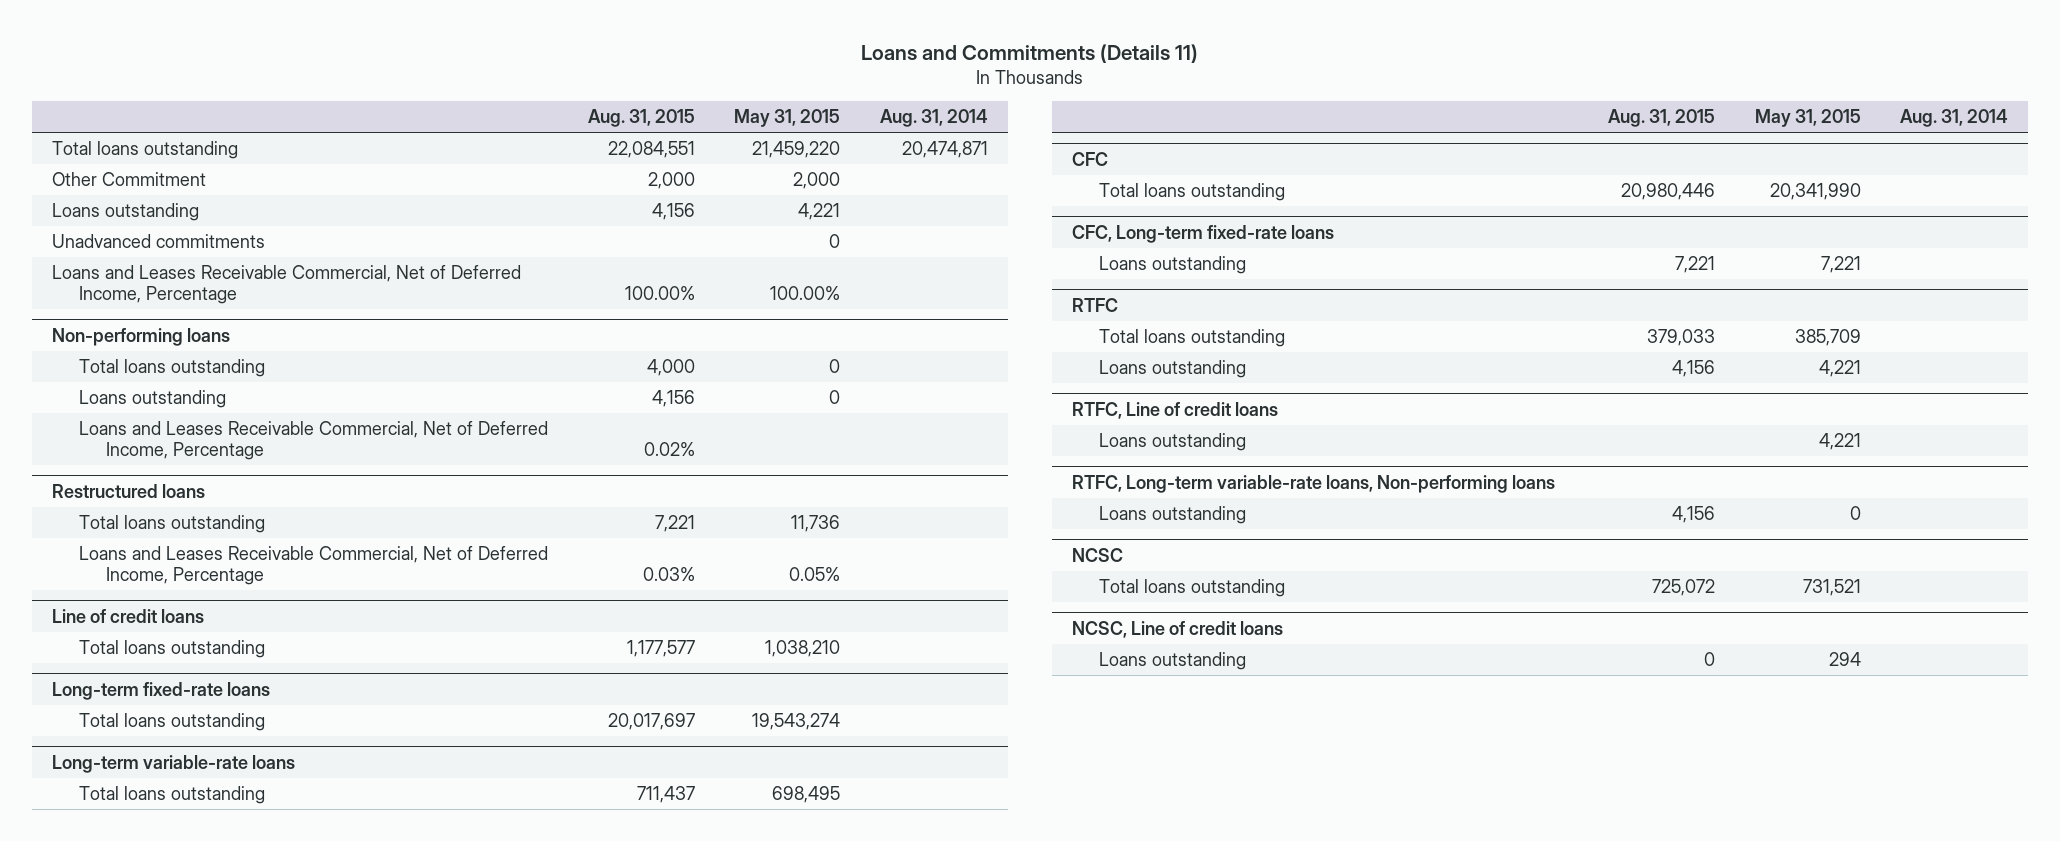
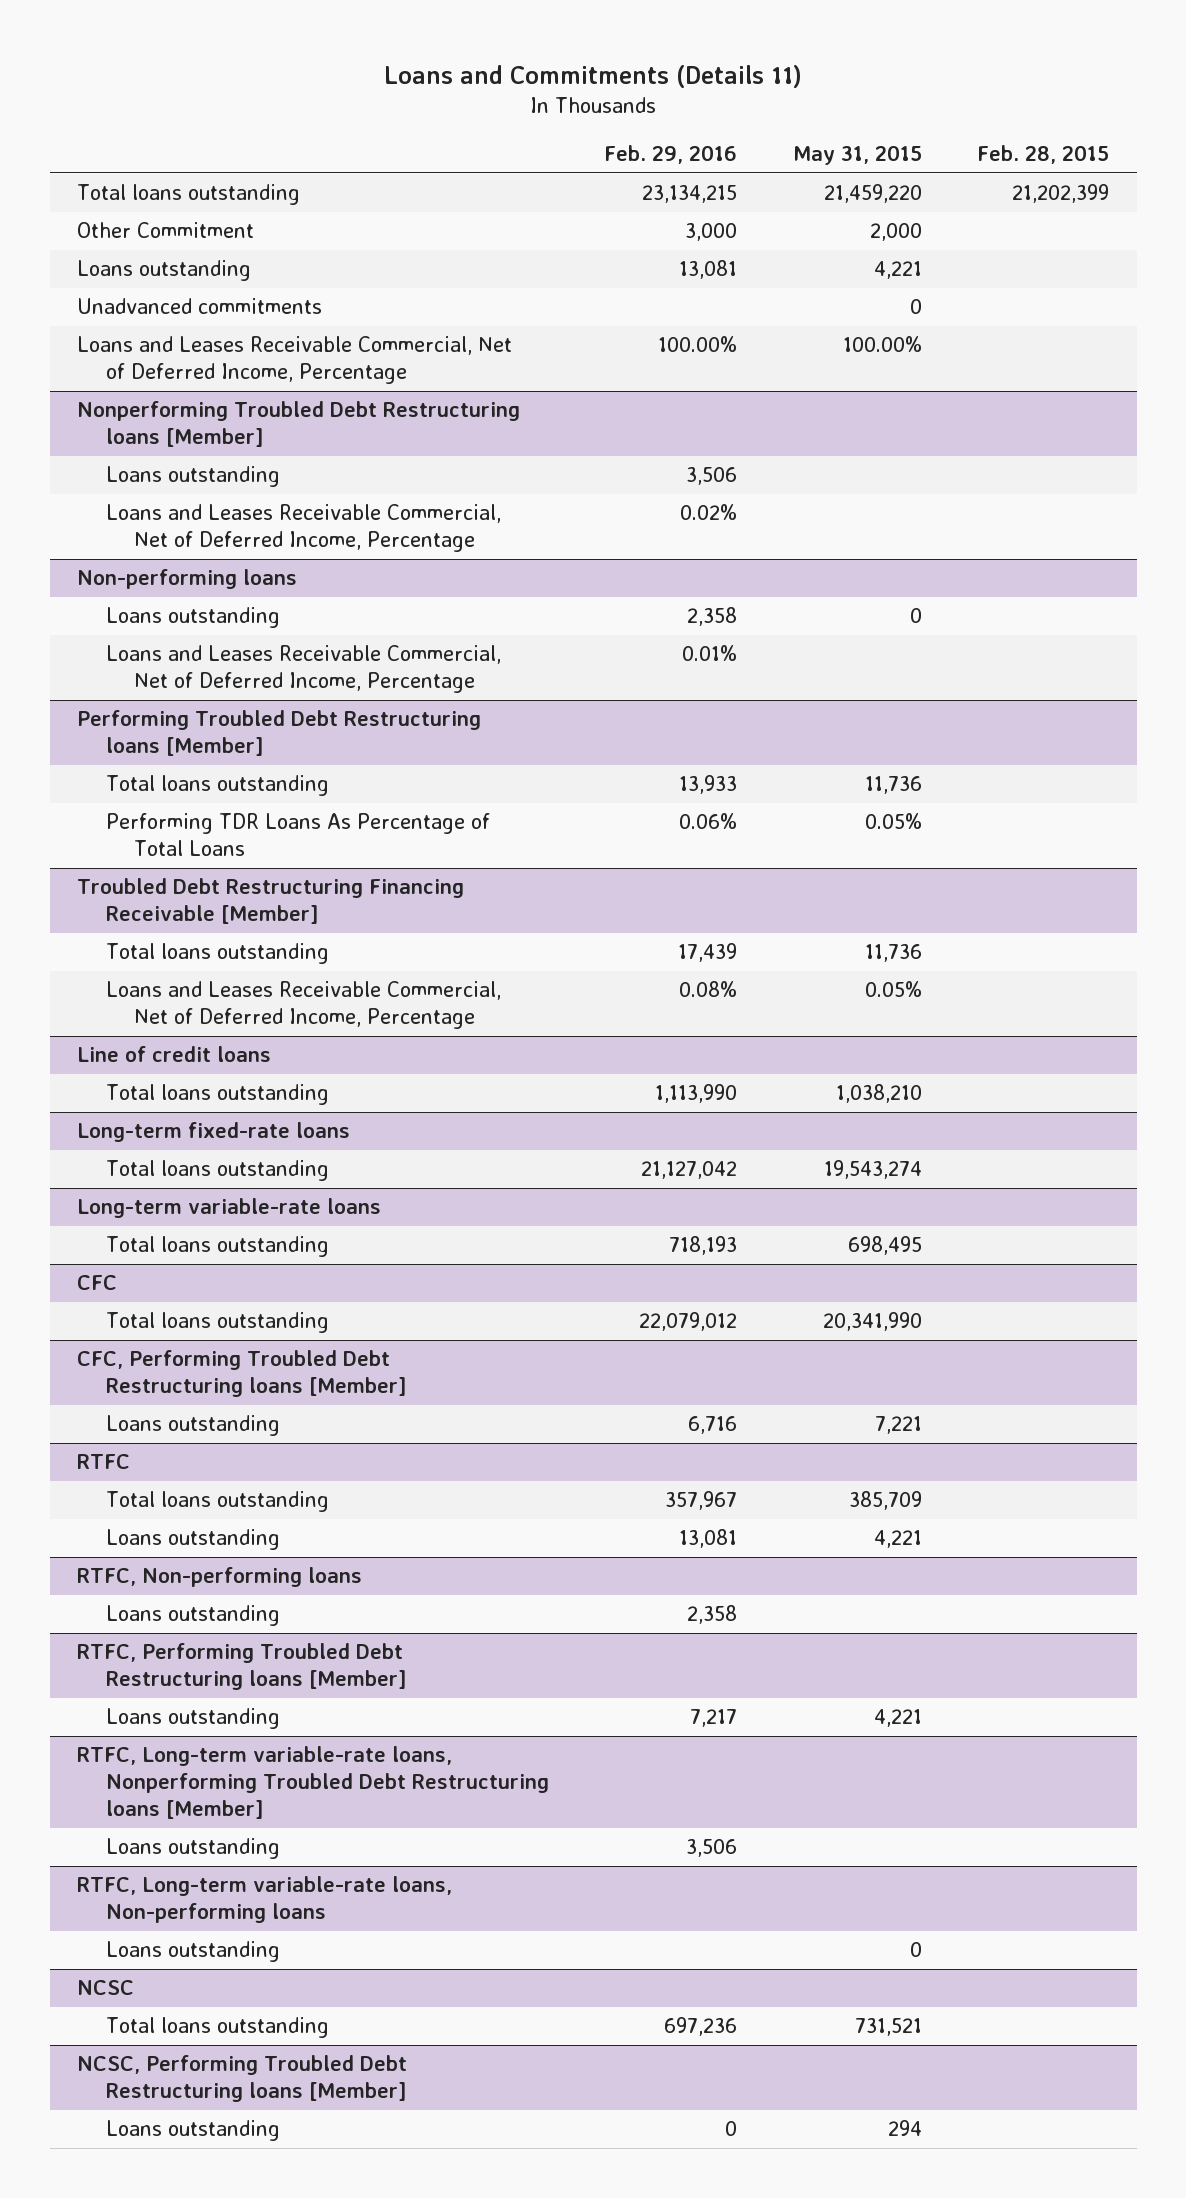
- | Aug. 31, 2015 | May 31, 2015 | Aug. 31, 2014
+ | Feb. 29, 2016 | May 31, 2015 | Feb. 28, 2015
+ Nonperforming Troubled Debt Restructuring loans [Member]
+ Loans outstanding | 3,506 | |
+ Loans and Leases Receivable Commercial, Net of Deferred Income, Percentage | 0.02% | |
@ Non-performing loans
- Total loans outstanding | 4,000 | 0 |
- Restructured loans
+ Performing Troubled Debt Restructuring loans [Member]
+ Performing TDR Loans As Percentage of Total Loans | 0.06% | 0.05% |
+ Troubled Debt Restructuring Financing Receivable [Member]
+ Total loans outstanding | 17,439 | 11,736 |
- CFC, Long-term fixed-rate loans
+ CFC, Performing Troubled Debt Restructuring loans [Member]
- RTFC, Line of credit loans
+ RTFC, Non-performing loans
+ Loans outstanding | 2,358 | |
+ RTFC, Performing Troubled Debt Restructuring loans [Member]
+ RTFC, Long-term variable-rate loans, Nonperforming Troubled Debt Restructuring loans [Member]
+ Loans outstanding | 3,506 | |
- NCSC, Line of credit loans
+ NCSC, Performing Troubled Debt Restructuring loans [Member]

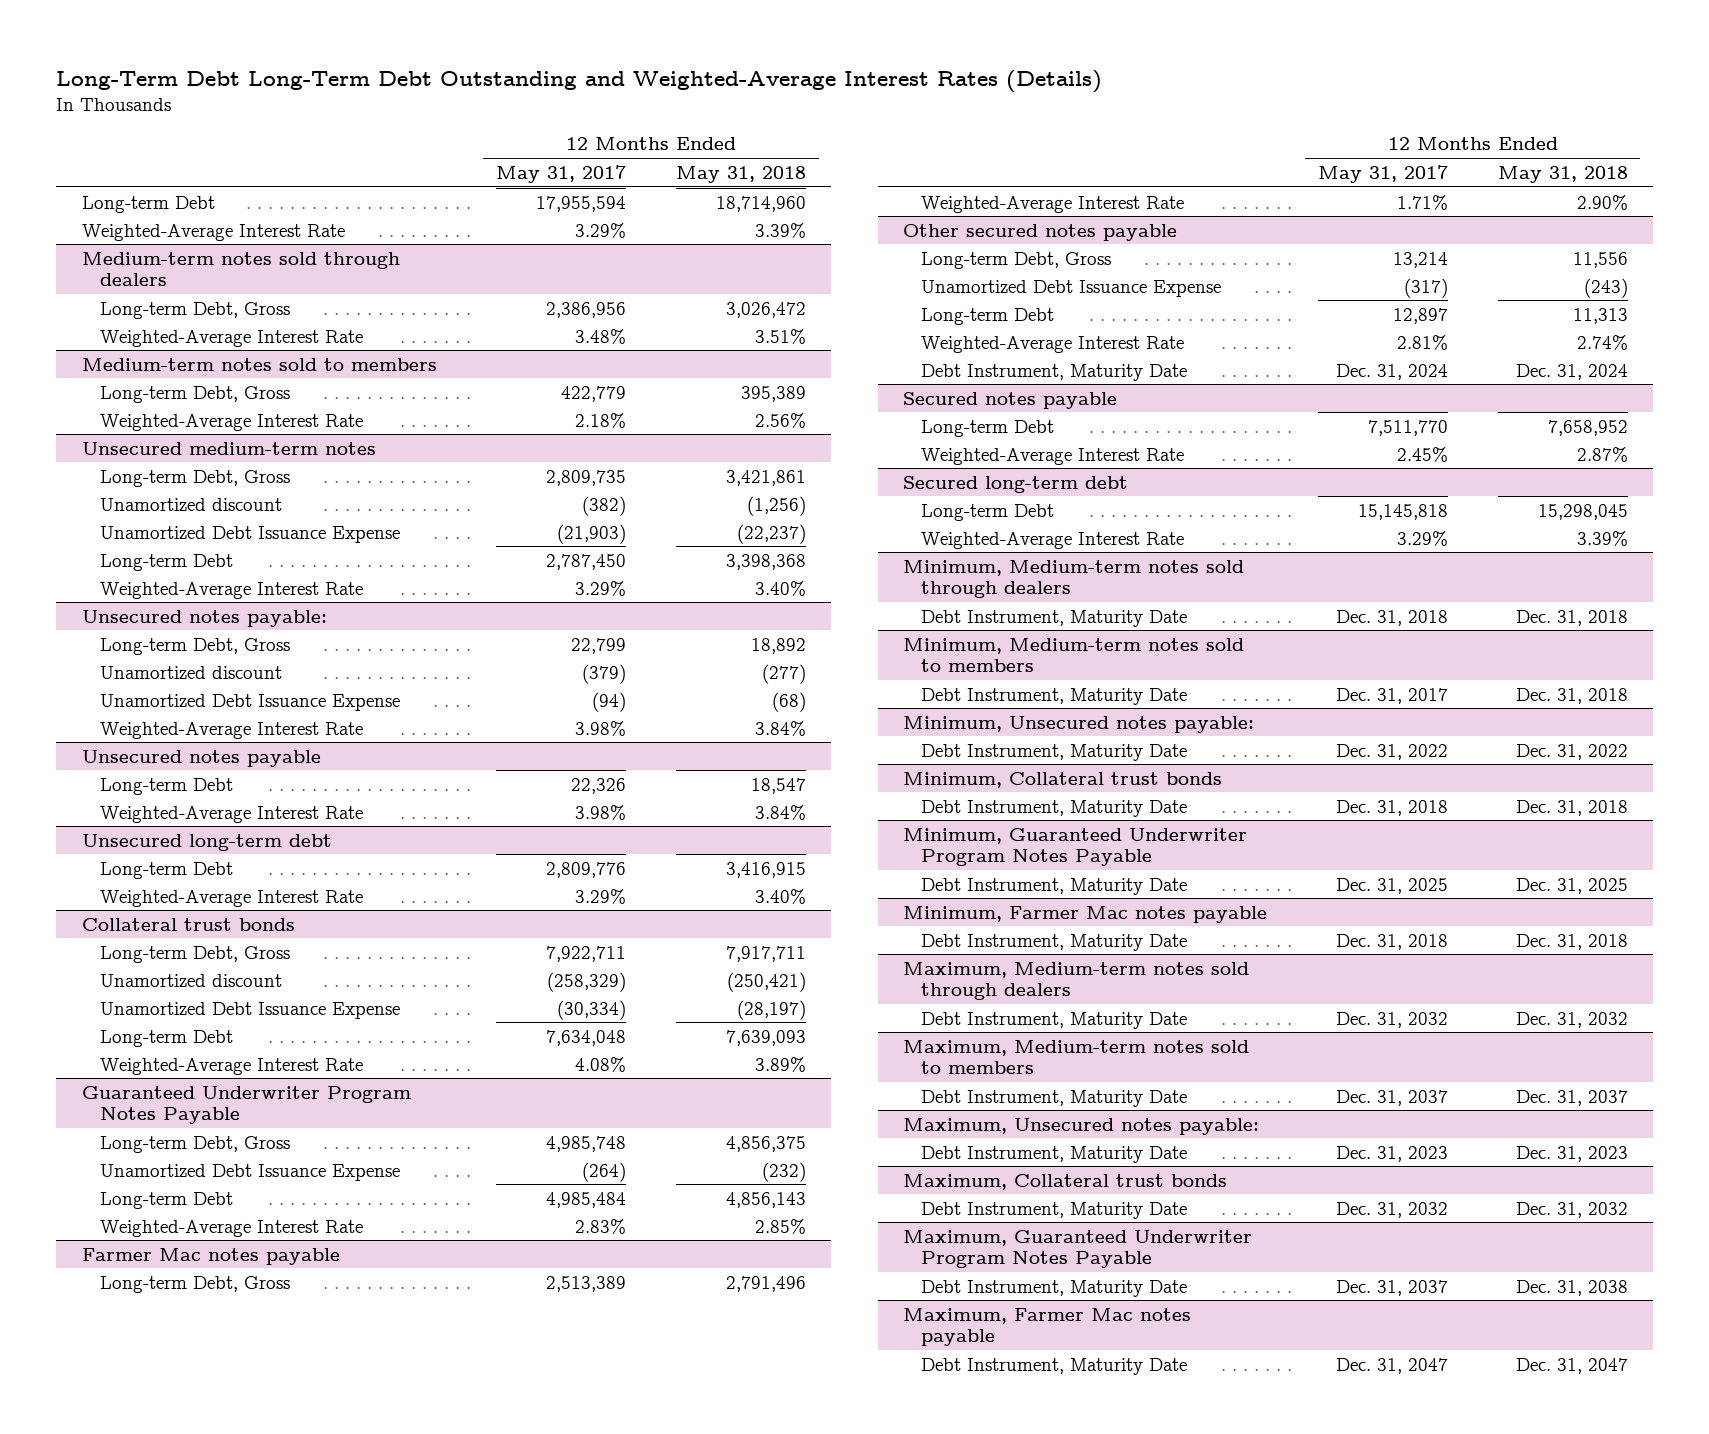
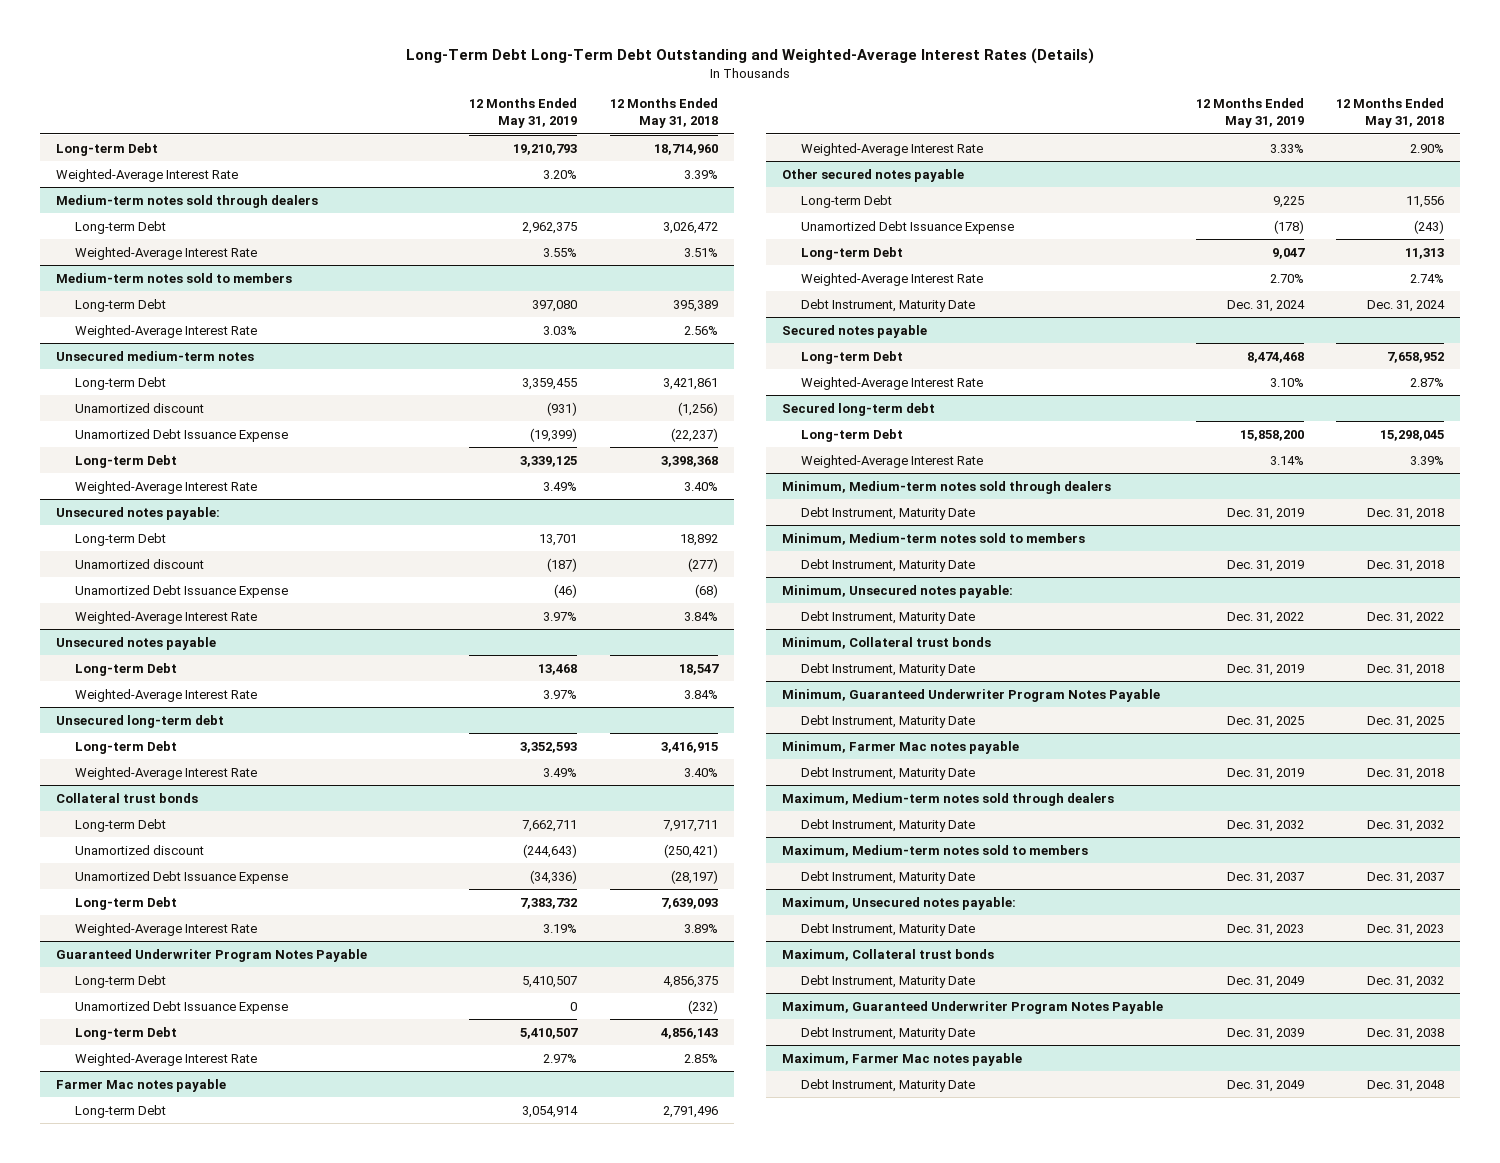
- | 12 Months Ended May 31, 2017 | 12 Months Ended May 31, 2018
+ | 12 Months Ended May 31, 2019 | 12 Months Ended May 31, 2018
@ Medium-term notes sold through dealers
- Long-term Debt, Gross | 2,386,956 | 3,026,472
+ Long-term Debt | 2,962,375 | 3,026,472
@ Medium-term notes sold to members
- Long-term Debt, Gross | 422,779 | 395,389
+ Long-term Debt | 397,080 | 395,389
@ Unsecured medium-term notes
- Long-term Debt, Gross | 2,809,735 | 3,421,861
+ Long-term Debt | 3,359,455 | 3,421,861
@ Unsecured notes payable:
- Long-term Debt, Gross | 22,799 | 18,892
+ Long-term Debt | 13,701 | 18,892
@ Collateral trust bonds
- Long-term Debt, Gross | 7,922,711 | 7,917,711
+ Long-term Debt | 7,662,711 | 7,917,711
@ Guaranteed Underwriter Program Notes Payable
- Long-term Debt, Gross | 4,985,748 | 4,856,375
+ Long-term Debt | 5,410,507 | 4,856,375
@ Farmer Mac notes payable
- Long-term Debt, Gross | 2,513,389 | 2,791,496
+ Long-term Debt | 3,054,914 | 2,791,496
@ Other secured notes payable
- Long-term Debt, Gross | 13,214 | 11,556
+ Long-term Debt | 9,225 | 11,556
@ Maximum, Farmer Mac notes payable
- Debt Instrument, Maturity Date | Dec. 31, 2047 | Dec. 31, 2047
+ Debt Instrument, Maturity Date | Dec. 31, 2049 | Dec. 31, 2048

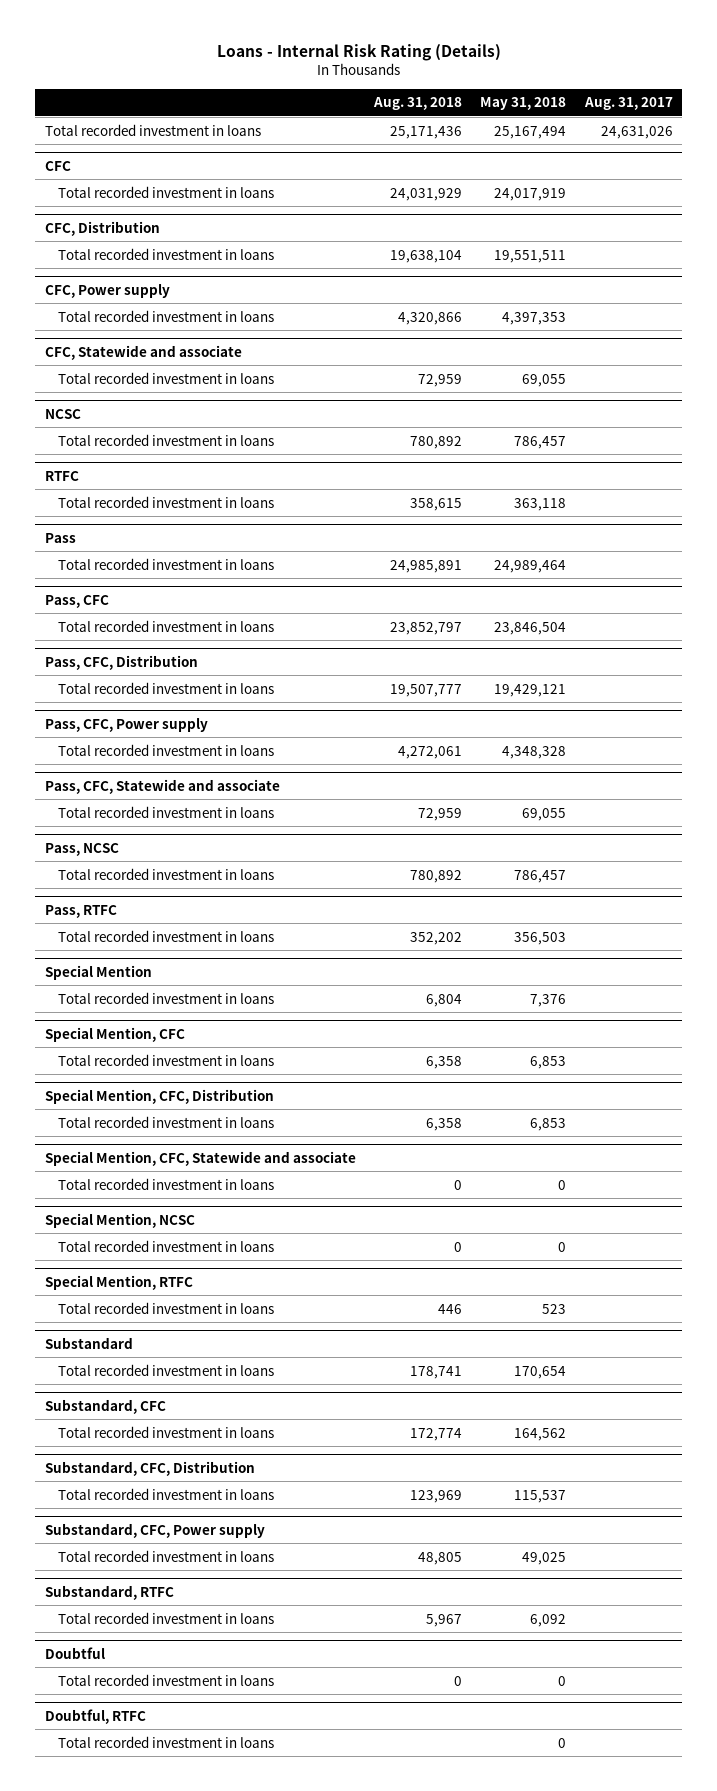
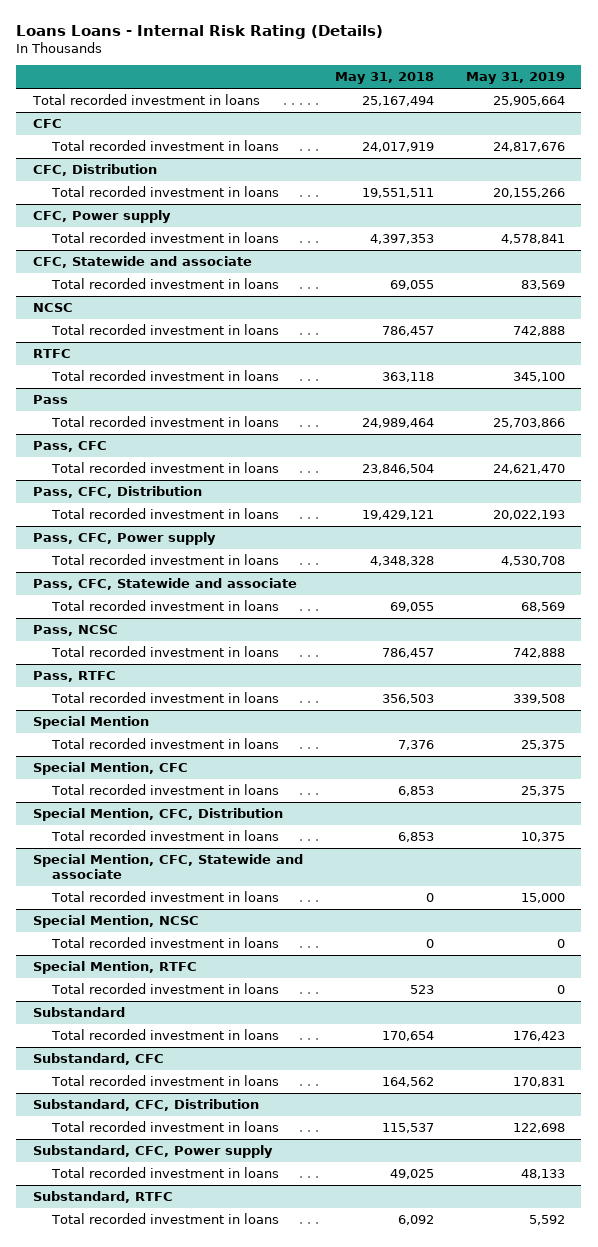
- Loans - Internal Risk Rating (Details)
+ Loans Loans - Internal Risk Rating (Details)
- | Aug. 31, 2018 | May 31, 2018 | Aug. 31, 2017
+ | May 31, 2018 | May 31, 2019
- Doubtful
- Total recorded investment in loans | 0 | 0 |
- Doubtful, RTFC
- Total recorded investment in loans | | 0 |

